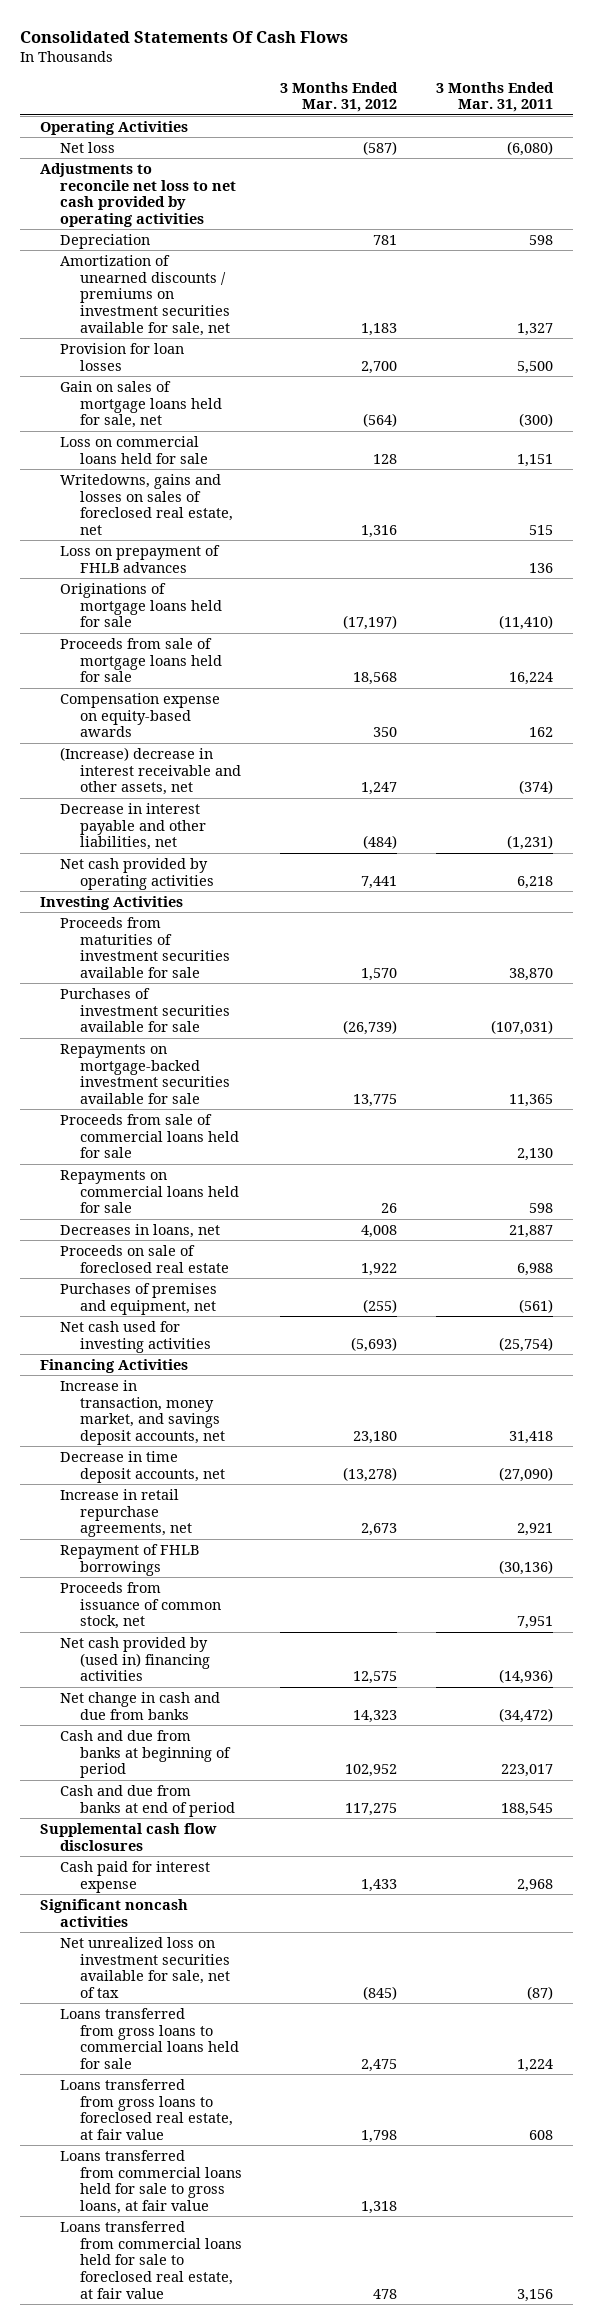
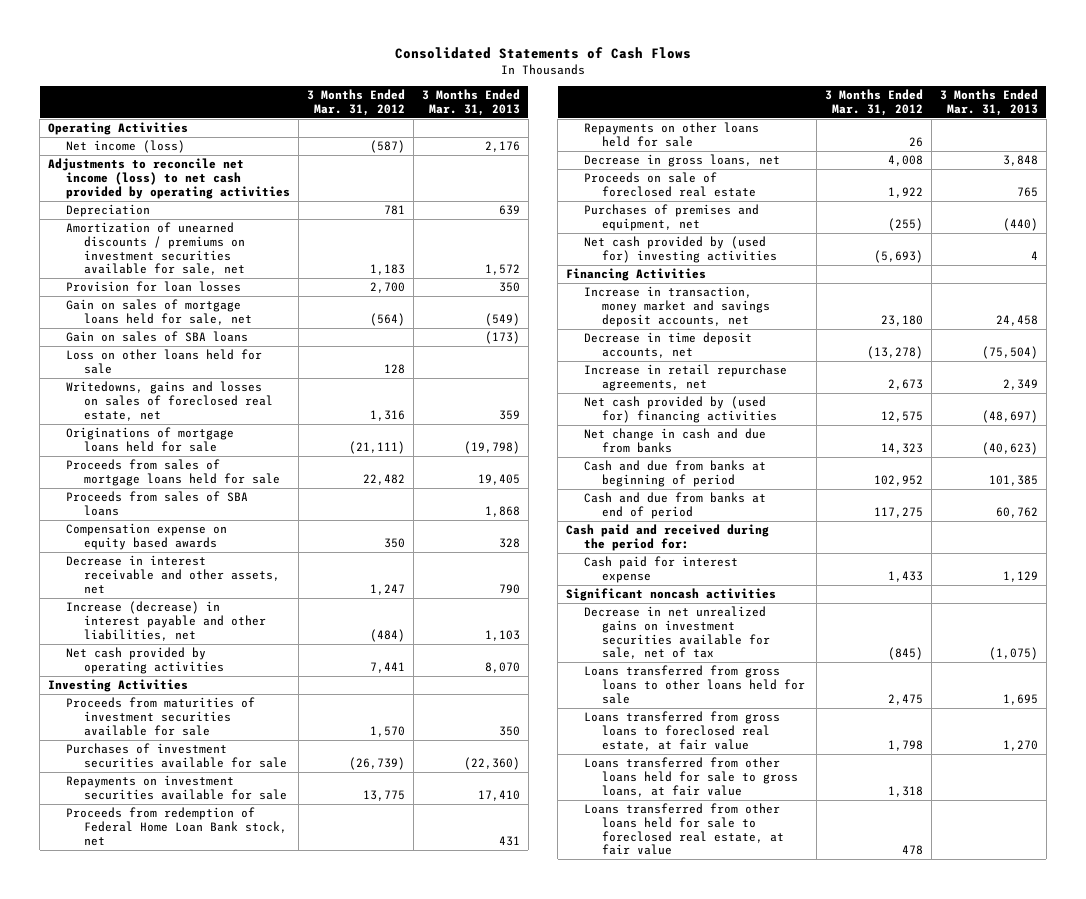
- Consolidated Statements Of Cash Flows
+ Consolidated Statements of Cash Flows
- | 3 Months Ended Mar. 31, 2012 | 3 Months Ended Mar. 31, 2011
+ | 3 Months Ended Mar. 31, 2012 | 3 Months Ended Mar. 31, 2013
- Net loss | (587) | (6,080)
- Adjustments to reconcile net loss to net cash provided by operating activities
+ Net income (loss) | (587) | 2,176
+ Adjustments to reconcile net income (loss) to net cash provided by operating activities
- Loss on commercial loans held for sale | 128 | 1,151
+ Gain on sales of SBA loans | | (173)
+ Loss on other loans held for sale | 128 |
- Loss on prepayment of FHLB advances | | 136
- Originations of mortgage loans held for sale | (17,197) | (11,410)
- Proceeds from sale of mortgage loans held for sale | 18,568 | 16,224
- Compensation expense on equity-based awards | 350 | 162
- (Increase) decrease in interest receivable and other assets, net | 1,247 | (374)
- Decrease in interest payable and other liabilities, net | (484) | (1,231)
+ Originations of mortgage loans held for sale | (21,111) | (19,798)
+ Proceeds from sales of mortgage loans held for sale | 22,482 | 19,405
+ Proceeds from sales of SBA loans | | 1,868
+ Compensation expense on equity based awards | 350 | 328
+ Decrease in interest receivable and other assets, net | 1,247 | 790
+ Increase (decrease) in interest payable and other liabilities, net | (484) | 1,103
- Repayments on mortgage-backed investment securities available for sale | 13,775 | 11,365
- Proceeds from sale of commercial loans held for sale | | 2,130
- Repayments on commercial loans held for sale | 26 | 598
- Decreases in loans, net | 4,008 | 21,887
+ Repayments on investment securities available for sale | 13,775 | 17,410
+ Proceeds from redemption of Federal Home Loan Bank stock, net | | 431
+ Repayments on other loans held for sale | 26 |
+ Decrease in gross loans, net | 4,008 | 3,848
- Net cash used for investing activities | (5,693) | (25,754)
+ Net cash provided by (used for) investing activities | (5,693) | 4
- Increase in transaction, money market, and savings deposit accounts, net | 23,180 | 31,418
+ Increase in transaction, money market and savings deposit accounts, net | 23,180 | 24,458
- Repayment of FHLB borrowings | | (30,136)
- Proceeds from issuance of common stock, net | | 7,951
- Net cash provided by (used in) financing activities | 12,575 | (14,936)
+ Net cash provided by (used for) financing activities | 12,575 | (48,697)
- Supplemental cash flow disclosures
+ Cash paid and received during the period for:
- Net unrealized loss on investment securities available for sale, net of tax | (845) | (87)
- Loans transferred from gross loans to commercial loans held for sale | 2,475 | 1,224
+ Decrease in net unrealized gains on investment securities available for sale, net of tax | (845) | (1,075)
+ Loans transferred from gross loans to other loans held for sale | 2,475 | 1,695
- Loans transferred from commercial loans held for sale to gross loans, at fair value | 1,318 |
- Loans transferred from commercial loans held for sale to foreclosed real estate, at fair value | 478 | 3,156
+ Loans transferred from other loans held for sale to gross loans, at fair value | 1,318 |
+ Loans transferred from other loans held for sale to foreclosed real estate, at fair value | 478 |

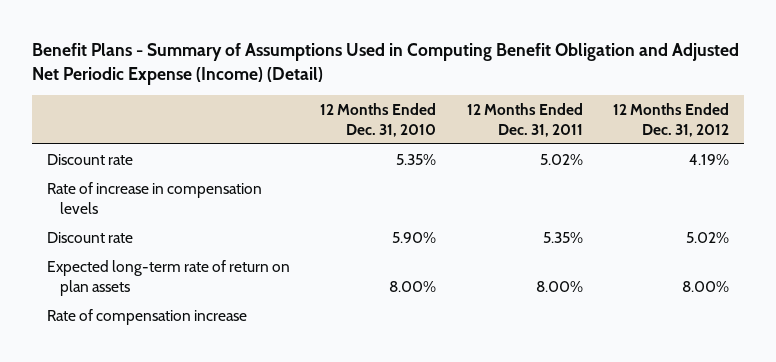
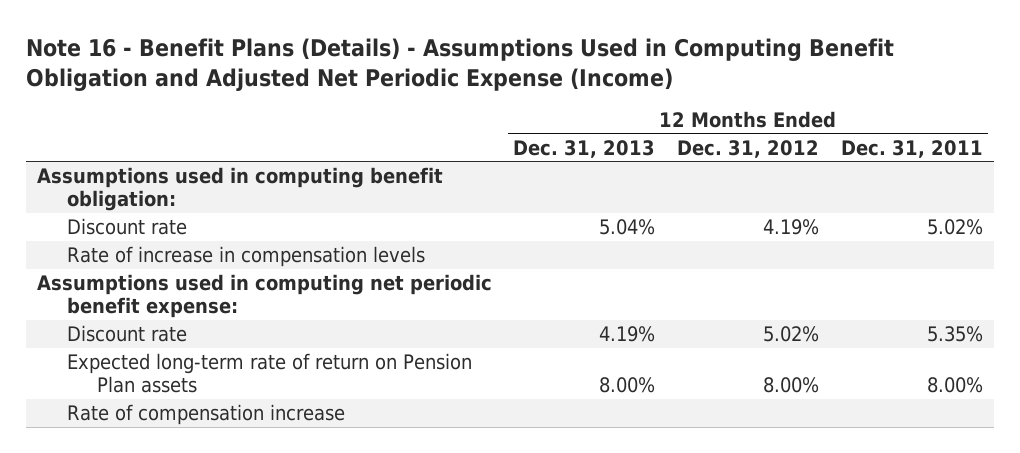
- Benefit Plans - Summary of Assumptions Used in Computing Benefit Obligation and Adjusted Net Periodic Expense (Income) (Detail)
+ Note 16 - Benefit Plans (Details) - Assumptions Used in Computing Benefit Obligation and Adjusted Net Periodic Expense (Income)
- | 12 Months Ended Dec. 31, 2010 | 12 Months Ended Dec. 31, 2011 | 12 Months Ended Dec. 31, 2012
+ | 12 Months Ended Dec. 31, 2013 | 12 Months Ended Dec. 31, 2012 | 12 Months Ended Dec. 31, 2011
+ Assumptions used in computing benefit obligation:
+ Assumptions used in computing net periodic benefit expense:
- Expected long-term rate of return on plan assets | 8.00% | 8.00% | 8.00%
+ Expected long-term rate of return on Pension Plan assets | 8.00% | 8.00% | 8.00%

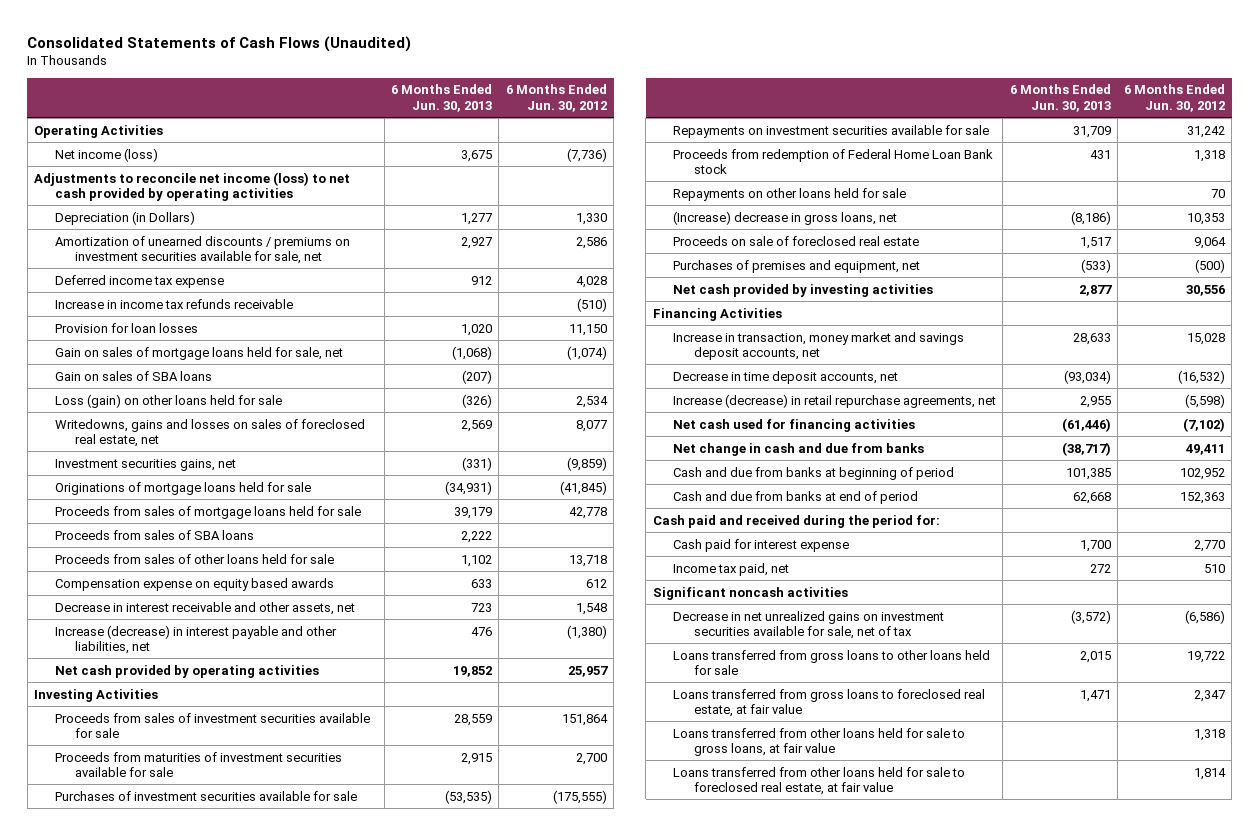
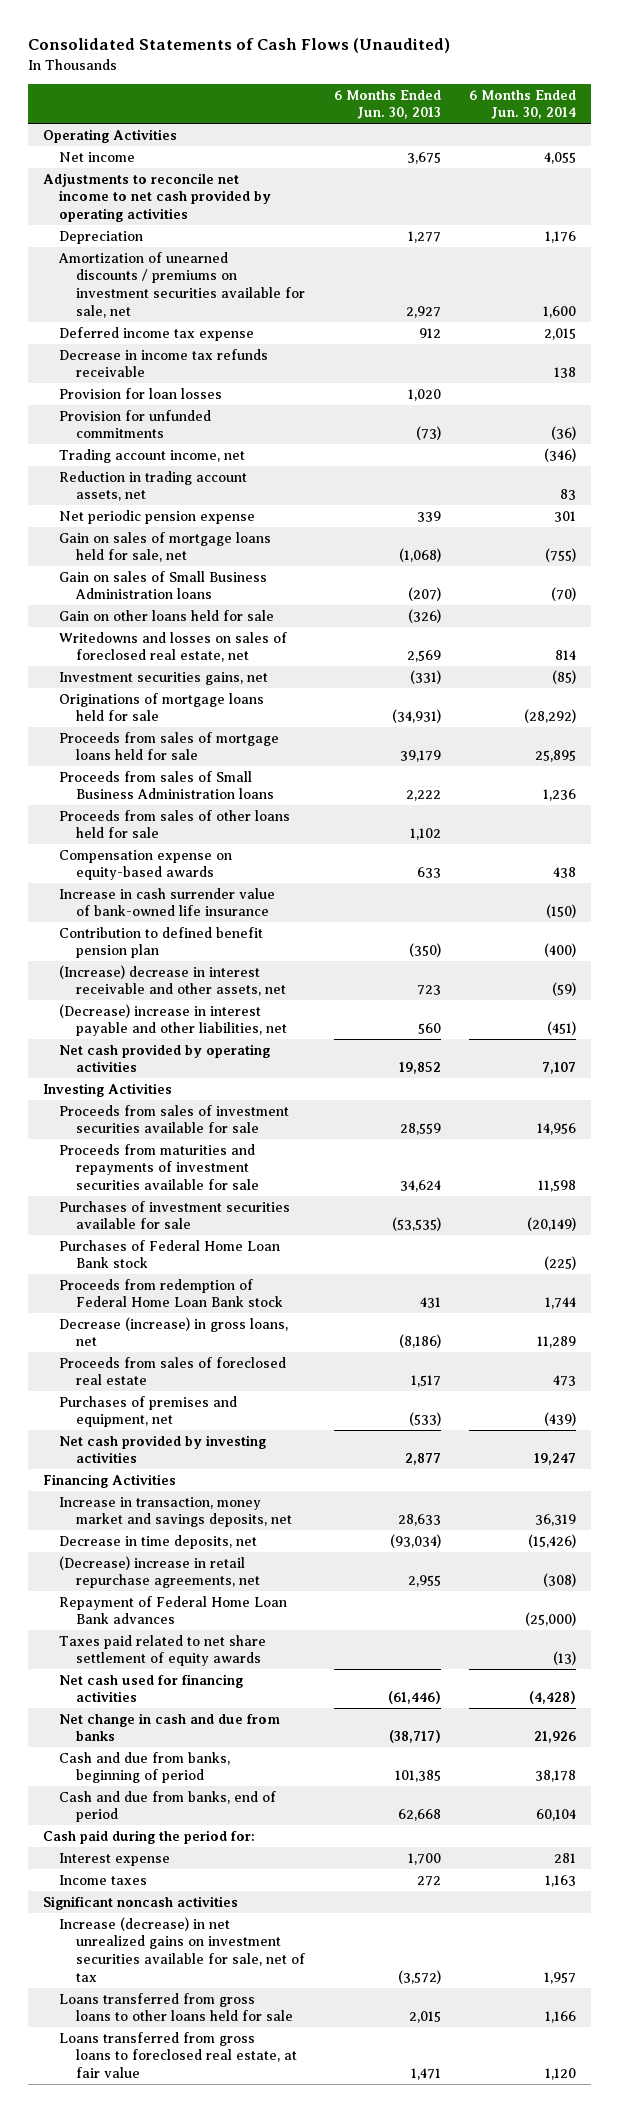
- | 6 Months Ended Jun. 30, 2013 | 6 Months Ended Jun. 30, 2012
+ | 6 Months Ended Jun. 30, 2013 | 6 Months Ended Jun. 30, 2014
- Net income (loss) | 3,675 | (7,736)
- Adjustments to reconcile net income (loss) to net cash provided by operating activities
- Depreciation (in Dollars) | 1,277 | 1,330
+ Net income | 3,675 | 4,055
+ Adjustments to reconcile net income to net cash provided by operating activities
+ Depreciation | 1,277 | 1,176
- Increase in income tax refunds receivable | | (510)
+ Decrease in income tax refunds receivable | | 138
+ Provision for unfunded commitments | (73) | (36)
+ Trading account income, net | | (346)
+ Reduction in trading account assets, net | | 83
+ Net periodic pension expense | 339 | 301
- Gain on sales of SBA loans | (207) |
- Loss (gain) on other loans held for sale | (326) | 2,534
- Writedowns, gains and losses on sales of foreclosed real estate, net | 2,569 | 8,077
+ Gain on sales of Small Business Administration loans | (207) | (70)
+ Gain on other loans held for sale | (326) |
+ Writedowns and losses on sales of foreclosed real estate, net | 2,569 | 814
- Proceeds from sales of SBA loans | 2,222 |
+ Proceeds from sales of Small Business Administration loans | 2,222 | 1,236
- Compensation expense on equity based awards | 633 | 612
- Decrease in interest receivable and other assets, net | 723 | 1,548
- Increase (decrease) in interest payable and other liabilities, net | 476 | (1,380)
+ Compensation expense on equity-based awards | 633 | 438
+ Increase in cash surrender value of bank-owned life insurance | | (150)
+ Contribution to defined benefit pension plan | (350) | (400)
+ (Increase) decrease in interest receivable and other assets, net | 723 | (59)
+ (Decrease) increase in interest payable and other liabilities, net | 560 | (451)
- Proceeds from maturities of investment securities available for sale | 2,915 | 2,700
+ Proceeds from maturities and repayments of investment securities available for sale | 34,624 | 11,598
- Repayments on investment securities available for sale | 31,709 | 31,242
+ Purchases of Federal Home Loan Bank stock | | (225)
- Repayments on other loans held for sale | | 70
- (Increase) decrease in gross loans, net | (8,186) | 10,353
- Proceeds on sale of foreclosed real estate | 1,517 | 9,064
+ Decrease (increase) in gross loans, net | (8,186) | 11,289
+ Proceeds from sales of foreclosed real estate | 1,517 | 473
- Increase in transaction, money market and savings deposit accounts, net | 28,633 | 15,028
- Decrease in time deposit accounts, net | (93,034) | (16,532)
- Increase (decrease) in retail repurchase agreements, net | 2,955 | (5,598)
+ Increase in transaction, money market and savings deposits, net | 28,633 | 36,319
+ Decrease in time deposits, net | (93,034) | (15,426)
+ (Decrease) increase in retail repurchase agreements, net | 2,955 | (308)
+ Repayment of Federal Home Loan Bank advances | | (25,000)
+ Taxes paid related to net share settlement of equity awards | | (13)
- Cash and due from banks at beginning of period | 101,385 | 102,952
- Cash and due from banks at end of period | 62,668 | 152,363
- Cash paid and received during the period for:
- Cash paid for interest expense | 1,700 | 2,770
- Income tax paid, net | 272 | 510
+ Cash and due from banks, beginning of period | 101,385 | 38,178
+ Cash and due from banks, end of period | 62,668 | 60,104
+ Cash paid during the period for:
+ Interest expense | 1,700 | 281
+ Income taxes | 272 | 1,163
- Decrease in net unrealized gains on investment securities available for sale, net of tax | (3,572) | (6,586)
+ Increase (decrease) in net unrealized gains on investment securities available for sale, net of tax | (3,572) | 1,957
- Loans transferred from other loans held for sale to gross loans, at fair value | | 1,318
- Loans transferred from other loans held for sale to foreclosed real estate, at fair value | | 1,814

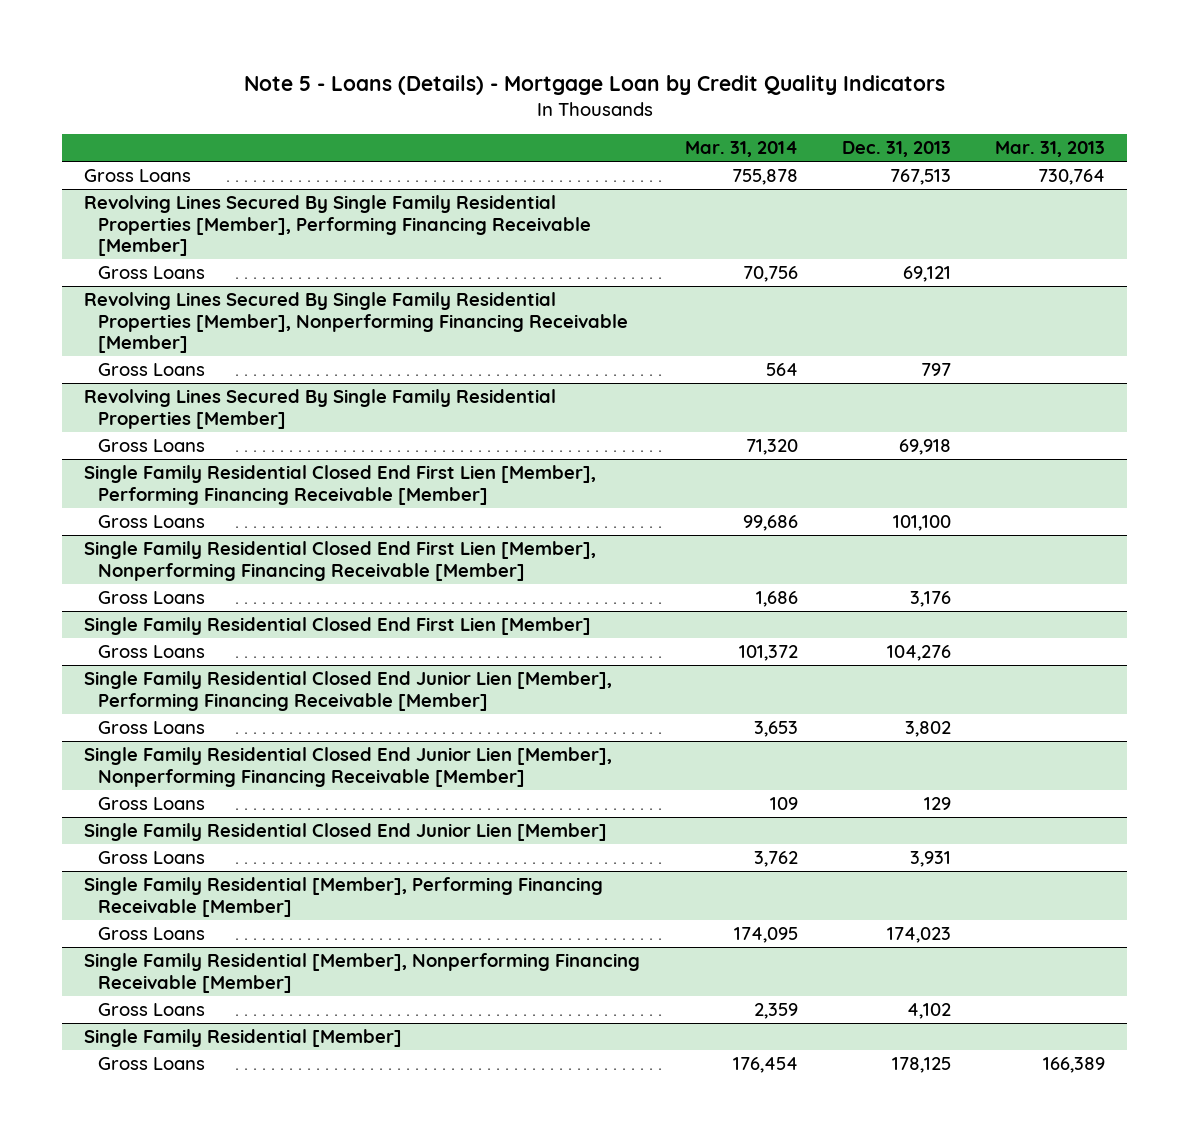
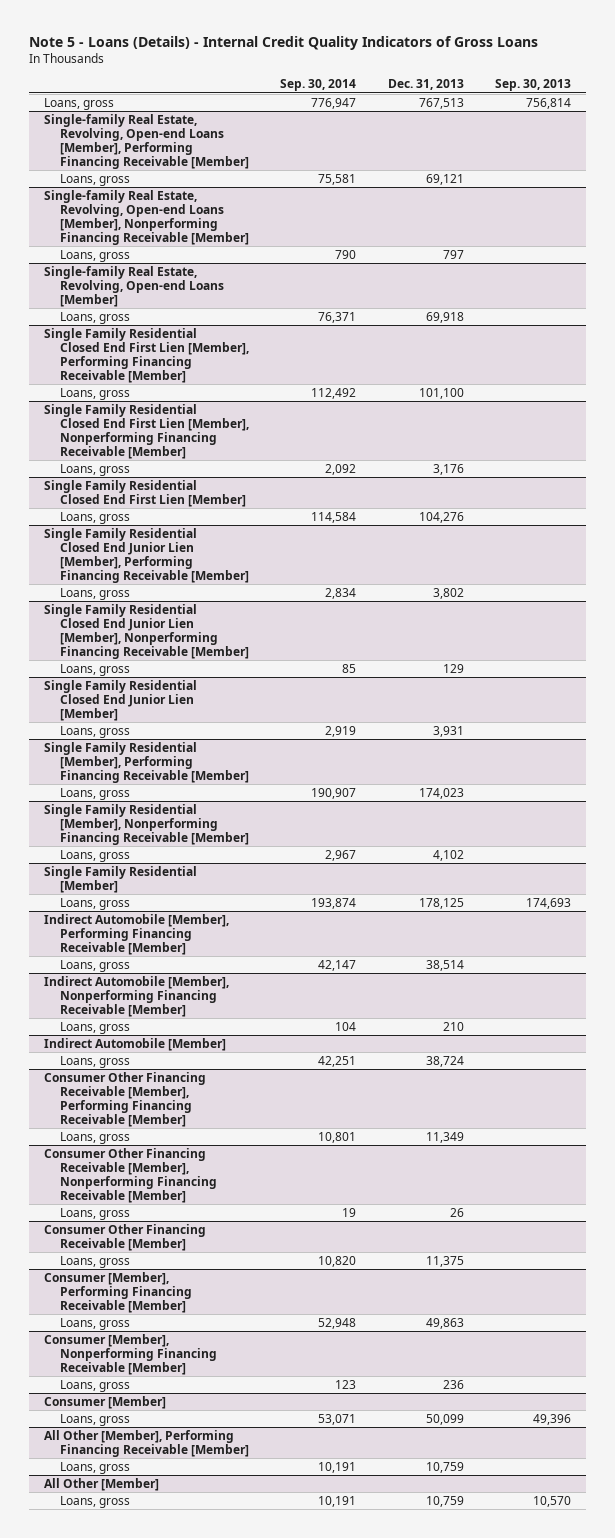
- Note 5 - Loans (Details) - Mortgage Loan by Credit Quality Indicators
+ Note 5 - Loans (Details) - Internal Credit Quality Indicators of Gross Loans
- | Mar. 31, 2014 | Dec. 31, 2013 | Mar. 31, 2013
+ | Sep. 30, 2014 | Dec. 31, 2013 | Sep. 30, 2013
- Gross Loans | 755,878 | 767,513 | 730,764
- Revolving Lines Secured By Single Family Residential Properties [Member], Performing Financing Receivable [Member]
- Gross Loans | 70,756 | 69,121 |
- Revolving Lines Secured By Single Family Residential Properties [Member], Nonperforming Financing Receivable [Member]
- Gross Loans | 564 | 797 |
- Revolving Lines Secured By Single Family Residential Properties [Member]
- Gross Loans | 71,320 | 69,918 |
+ Loans, gross | 776,947 | 767,513 | 756,814
+ Single-family Real Estate, Revolving, Open-end Loans [Member], Performing Financing Receivable [Member]
+ Loans, gross | 75,581 | 69,121 |
+ Single-family Real Estate, Revolving, Open-end Loans [Member], Nonperforming Financing Receivable [Member]
+ Loans, gross | 790 | 797 |
+ Single-family Real Estate, Revolving, Open-end Loans [Member]
+ Loans, gross | 76,371 | 69,918 |
@ Single Family Residential Closed End First Lien [Member], Performing Financing Receivable [Member]
- Gross Loans | 99,686 | 101,100 |
+ Loans, gross | 112,492 | 101,100 |
@ Single Family Residential Closed End First Lien [Member], Nonperforming Financing Receivable [Member]
- Gross Loans | 1,686 | 3,176 |
+ Loans, gross | 2,092 | 3,176 |
@ Single Family Residential Closed End First Lien [Member]
- Gross Loans | 101,372 | 104,276 |
+ Loans, gross | 114,584 | 104,276 |
@ Single Family Residential Closed End Junior Lien [Member], Performing Financing Receivable [Member]
- Gross Loans | 3,653 | 3,802 |
+ Loans, gross | 2,834 | 3,802 |
@ Single Family Residential Closed End Junior Lien [Member], Nonperforming Financing Receivable [Member]
- Gross Loans | 109 | 129 |
+ Loans, gross | 85 | 129 |
@ Single Family Residential Closed End Junior Lien [Member]
- Gross Loans | 3,762 | 3,931 |
+ Loans, gross | 2,919 | 3,931 |
@ Single Family Residential [Member], Performing Financing Receivable [Member]
- Gross Loans | 174,095 | 174,023 |
+ Loans, gross | 190,907 | 174,023 |
@ Single Family Residential [Member], Nonperforming Financing Receivable [Member]
- Gross Loans | 2,359 | 4,102 |
+ Loans, gross | 2,967 | 4,102 |
@ Single Family Residential [Member]
- Gross Loans | 176,454 | 178,125 | 166,389
+ Loans, gross | 193,874 | 178,125 | 174,693
+ Indirect Automobile [Member], Performing Financing Receivable [Member]
+ Loans, gross | 42,147 | 38,514 |
+ Indirect Automobile [Member], Nonperforming Financing Receivable [Member]
+ Loans, gross | 104 | 210 |
+ Indirect Automobile [Member]
+ Loans, gross | 42,251 | 38,724 |
+ Consumer Other Financing Receivable [Member], Performing Financing Receivable [Member]
+ Loans, gross | 10,801 | 11,349 |
+ Consumer Other Financing Receivable [Member], Nonperforming Financing Receivable [Member]
+ Loans, gross | 19 | 26 |
+ Consumer Other Financing Receivable [Member]
+ Loans, gross | 10,820 | 11,375 |
+ Consumer [Member], Performing Financing Receivable [Member]
+ Loans, gross | 52,948 | 49,863 |
+ Consumer [Member], Nonperforming Financing Receivable [Member]
+ Loans, gross | 123 | 236 |
+ Consumer [Member]
+ Loans, gross | 53,071 | 50,099 | 49,396
+ All Other [Member], Performing Financing Receivable [Member]
+ Loans, gross | 10,191 | 10,759 |
+ All Other [Member]
+ Loans, gross | 10,191 | 10,759 | 10,570

